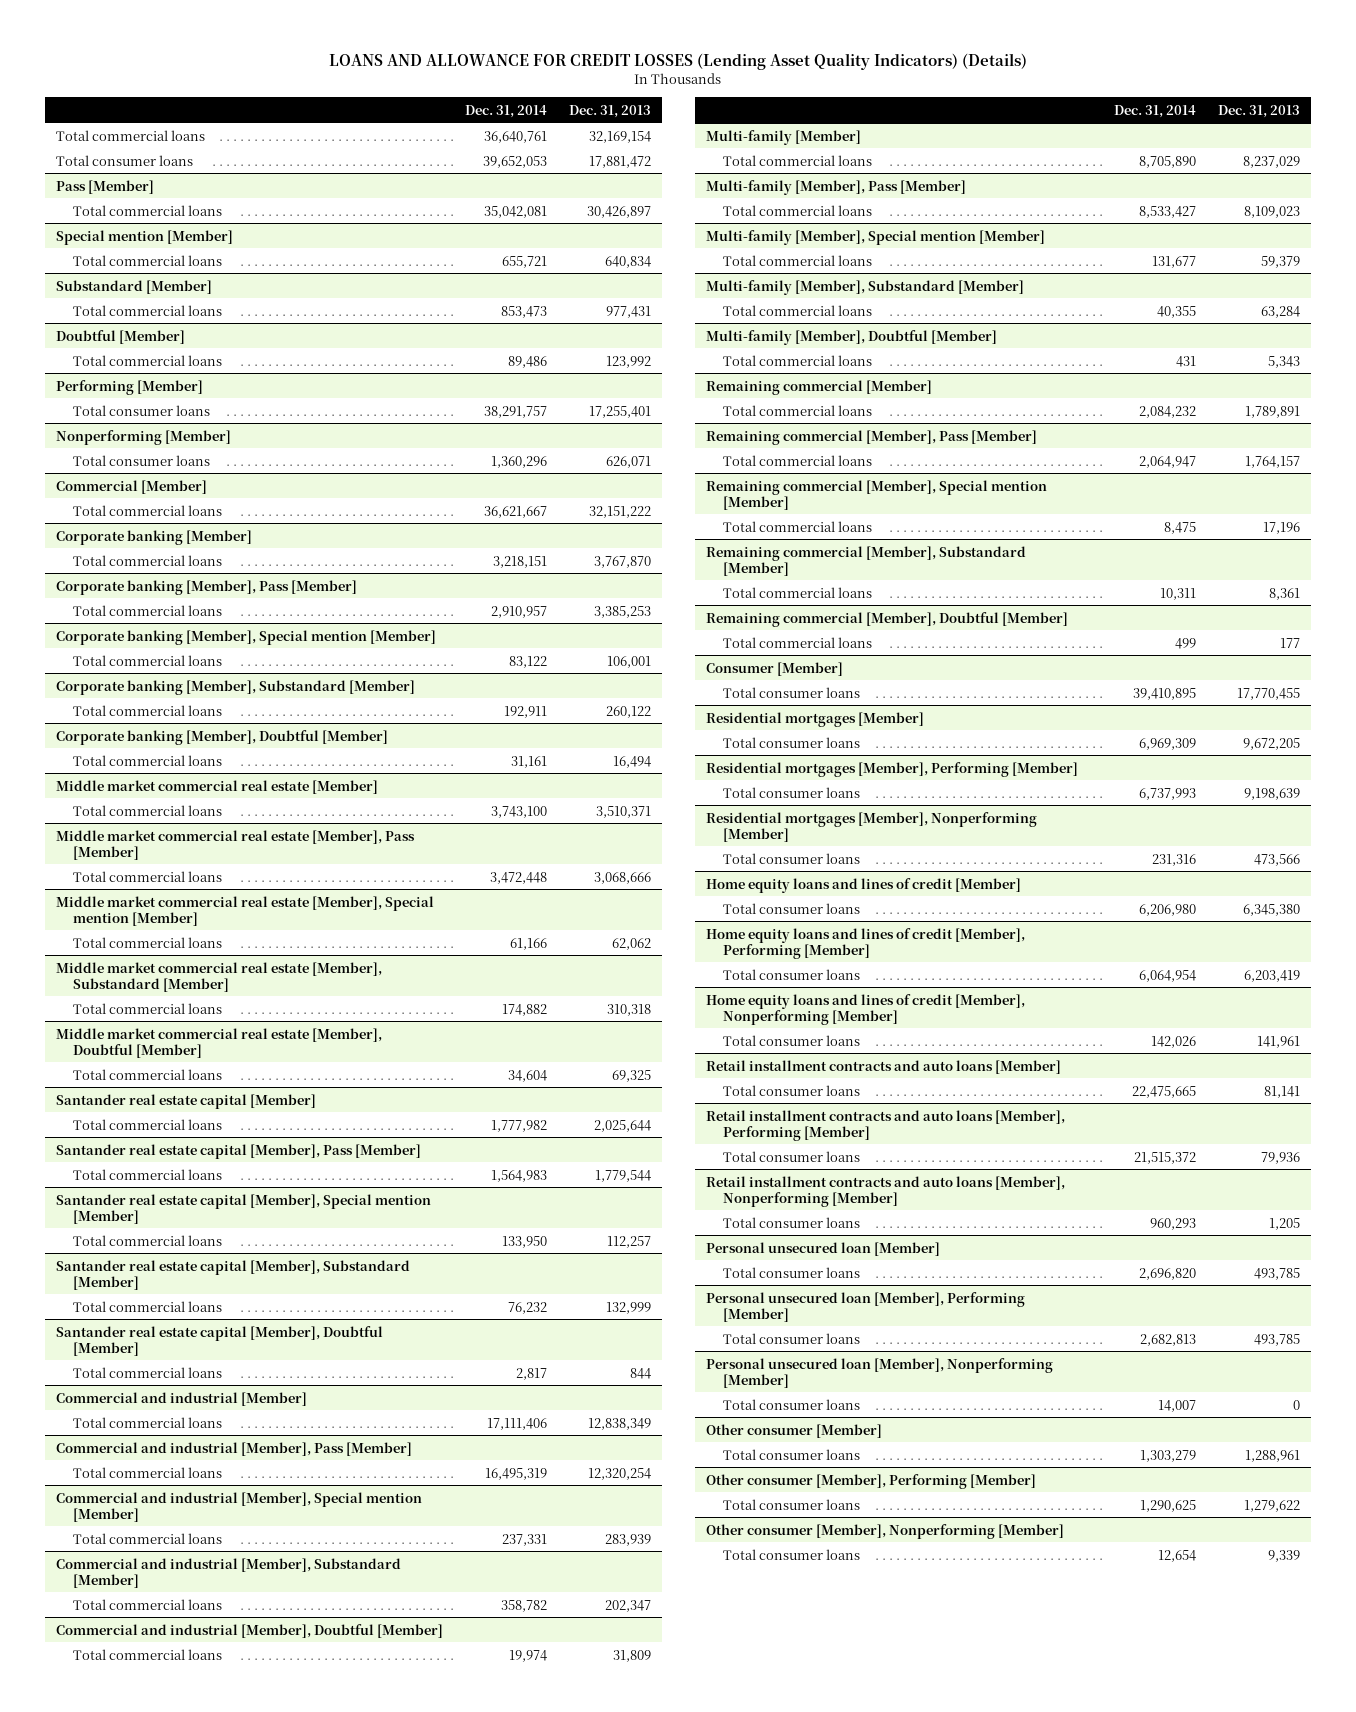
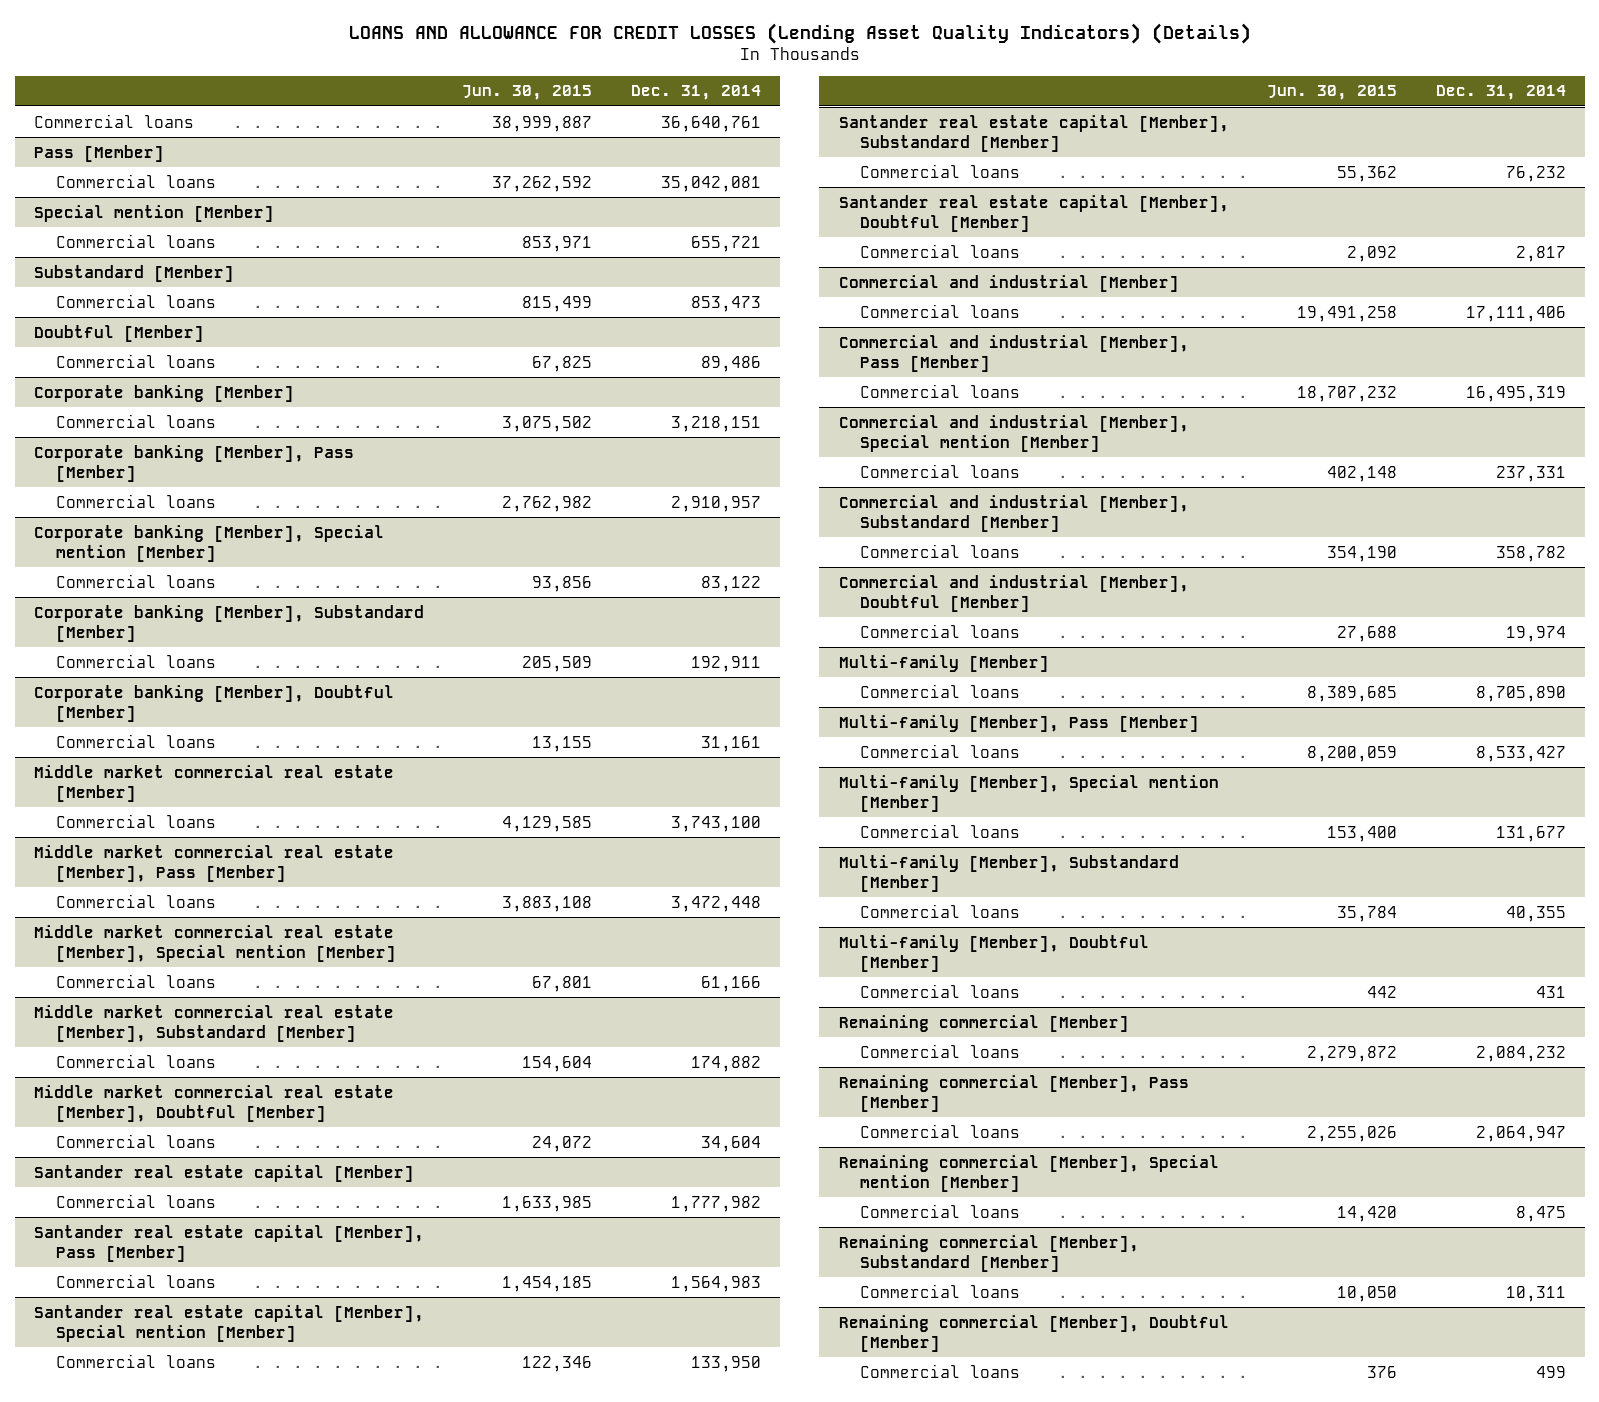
- | Dec. 31, 2014 | Dec. 31, 2013
+ | Jun. 30, 2015 | Dec. 31, 2014
- Total commercial loans | 36,640,761 | 32,169,154
- Total consumer loans | 39,652,053 | 17,881,472
+ Commercial loans | 38,999,887 | 36,640,761
@ Pass [Member]
- Total commercial loans | 35,042,081 | 30,426,897
+ Commercial loans | 37,262,592 | 35,042,081
@ Special mention [Member]
- Total commercial loans | 655,721 | 640,834
+ Commercial loans | 853,971 | 655,721
@ Substandard [Member]
- Total commercial loans | 853,473 | 977,431
+ Commercial loans | 815,499 | 853,473
@ Doubtful [Member]
- Total commercial loans | 89,486 | 123,992
- Performing [Member]
- Total consumer loans | 38,291,757 | 17,255,401
- Nonperforming [Member]
- Total consumer loans | 1,360,296 | 626,071
- Commercial [Member]
- Total commercial loans | 36,621,667 | 32,151,222
@ Doubtful [Member]
+ Commercial loans | 67,825 | 89,486
@ Corporate banking [Member]
- Total commercial loans | 3,218,151 | 3,767,870
+ Commercial loans | 3,075,502 | 3,218,151
@ Corporate banking [Member], Pass [Member]
- Total commercial loans | 2,910,957 | 3,385,253
+ Commercial loans | 2,762,982 | 2,910,957
@ Corporate banking [Member], Special mention [Member]
- Total commercial loans | 83,122 | 106,001
+ Commercial loans | 93,856 | 83,122
@ Corporate banking [Member], Substandard [Member]
- Total commercial loans | 192,911 | 260,122
+ Commercial loans | 205,509 | 192,911
@ Corporate banking [Member], Doubtful [Member]
- Total commercial loans | 31,161 | 16,494
+ Commercial loans | 13,155 | 31,161
@ Middle market commercial real estate [Member]
- Total commercial loans | 3,743,100 | 3,510,371
+ Commercial loans | 4,129,585 | 3,743,100
@ Middle market commercial real estate [Member], Pass [Member]
- Total commercial loans | 3,472,448 | 3,068,666
+ Commercial loans | 3,883,108 | 3,472,448
@ Middle market commercial real estate [Member], Special mention [Member]
- Total commercial loans | 61,166 | 62,062
+ Commercial loans | 67,801 | 61,166
@ Middle market commercial real estate [Member], Substandard [Member]
- Total commercial loans | 174,882 | 310,318
+ Commercial loans | 154,604 | 174,882
@ Middle market commercial real estate [Member], Doubtful [Member]
- Total commercial loans | 34,604 | 69,325
+ Commercial loans | 24,072 | 34,604
@ Santander real estate capital [Member]
- Total commercial loans | 1,777,982 | 2,025,644
+ Commercial loans | 1,633,985 | 1,777,982
@ Santander real estate capital [Member], Pass [Member]
- Total commercial loans | 1,564,983 | 1,779,544
+ Commercial loans | 1,454,185 | 1,564,983
@ Santander real estate capital [Member], Special mention [Member]
- Total commercial loans | 133,950 | 112,257
+ Commercial loans | 122,346 | 133,950
@ Santander real estate capital [Member], Substandard [Member]
- Total commercial loans | 76,232 | 132,999
+ Commercial loans | 55,362 | 76,232
@ Santander real estate capital [Member], Doubtful [Member]
- Total commercial loans | 2,817 | 844
+ Commercial loans | 2,092 | 2,817
@ Commercial and industrial [Member]
- Total commercial loans | 17,111,406 | 12,838,349
+ Commercial loans | 19,491,258 | 17,111,406
@ Commercial and industrial [Member], Pass [Member]
- Total commercial loans | 16,495,319 | 12,320,254
+ Commercial loans | 18,707,232 | 16,495,319
@ Commercial and industrial [Member], Special mention [Member]
- Total commercial loans | 237,331 | 283,939
+ Commercial loans | 402,148 | 237,331
@ Commercial and industrial [Member], Substandard [Member]
- Total commercial loans | 358,782 | 202,347
+ Commercial loans | 354,190 | 358,782
@ Commercial and industrial [Member], Doubtful [Member]
- Total commercial loans | 19,974 | 31,809
+ Commercial loans | 27,688 | 19,974
@ Multi-family [Member]
- Total commercial loans | 8,705,890 | 8,237,029
+ Commercial loans | 8,389,685 | 8,705,890
@ Multi-family [Member], Pass [Member]
- Total commercial loans | 8,533,427 | 8,109,023
+ Commercial loans | 8,200,059 | 8,533,427
@ Multi-family [Member], Special mention [Member]
- Total commercial loans | 131,677 | 59,379
+ Commercial loans | 153,400 | 131,677
@ Multi-family [Member], Substandard [Member]
- Total commercial loans | 40,355 | 63,284
+ Commercial loans | 35,784 | 40,355
@ Multi-family [Member], Doubtful [Member]
- Total commercial loans | 431 | 5,343
+ Commercial loans | 442 | 431
@ Remaining commercial [Member]
- Total commercial loans | 2,084,232 | 1,789,891
+ Commercial loans | 2,279,872 | 2,084,232
@ Remaining commercial [Member], Pass [Member]
- Total commercial loans | 2,064,947 | 1,764,157
+ Commercial loans | 2,255,026 | 2,064,947
@ Remaining commercial [Member], Special mention [Member]
- Total commercial loans | 8,475 | 17,196
+ Commercial loans | 14,420 | 8,475
@ Remaining commercial [Member], Substandard [Member]
- Total commercial loans | 10,311 | 8,361
+ Commercial loans | 10,050 | 10,311
@ Remaining commercial [Member], Doubtful [Member]
- Total commercial loans | 499 | 177
- Consumer [Member]
- Total consumer loans | 39,410,895 | 17,770,455
- Residential mortgages [Member]
- Total consumer loans | 6,969,309 | 9,672,205
- Residential mortgages [Member], Performing [Member]
- Total consumer loans | 6,737,993 | 9,198,639
- Residential mortgages [Member], Nonperforming [Member]
- Total consumer loans | 231,316 | 473,566
- Home equity loans and lines of credit [Member]
- Total consumer loans | 6,206,980 | 6,345,380
- Home equity loans and lines of credit [Member], Performing [Member]
- Total consumer loans | 6,064,954 | 6,203,419
- Home equity loans and lines of credit [Member], Nonperforming [Member]
- Total consumer loans | 142,026 | 141,961
- Retail installment contracts and auto loans [Member]
- Total consumer loans | 22,475,665 | 81,141
- Retail installment contracts and auto loans [Member], Performing [Member]
- Total consumer loans | 21,515,372 | 79,936
- Retail installment contracts and auto loans [Member], Nonperforming [Member]
- Total consumer loans | 960,293 | 1,205
- Personal unsecured loan [Member]
- Total consumer loans | 2,696,820 | 493,785
- Personal unsecured loan [Member], Performing [Member]
- Total consumer loans | 2,682,813 | 493,785
- Personal unsecured loan [Member], Nonperforming [Member]
- Total consumer loans | 14,007 | 0
- Other consumer [Member]
- Total consumer loans | 1,303,279 | 1,288,961
- Other consumer [Member], Performing [Member]
- Total consumer loans | 1,290,625 | 1,279,622
- Other consumer [Member], Nonperforming [Member]
- Total consumer loans | 12,654 | 9,339
@ Remaining commercial [Member], Doubtful [Member]
+ Commercial loans | 376 | 499

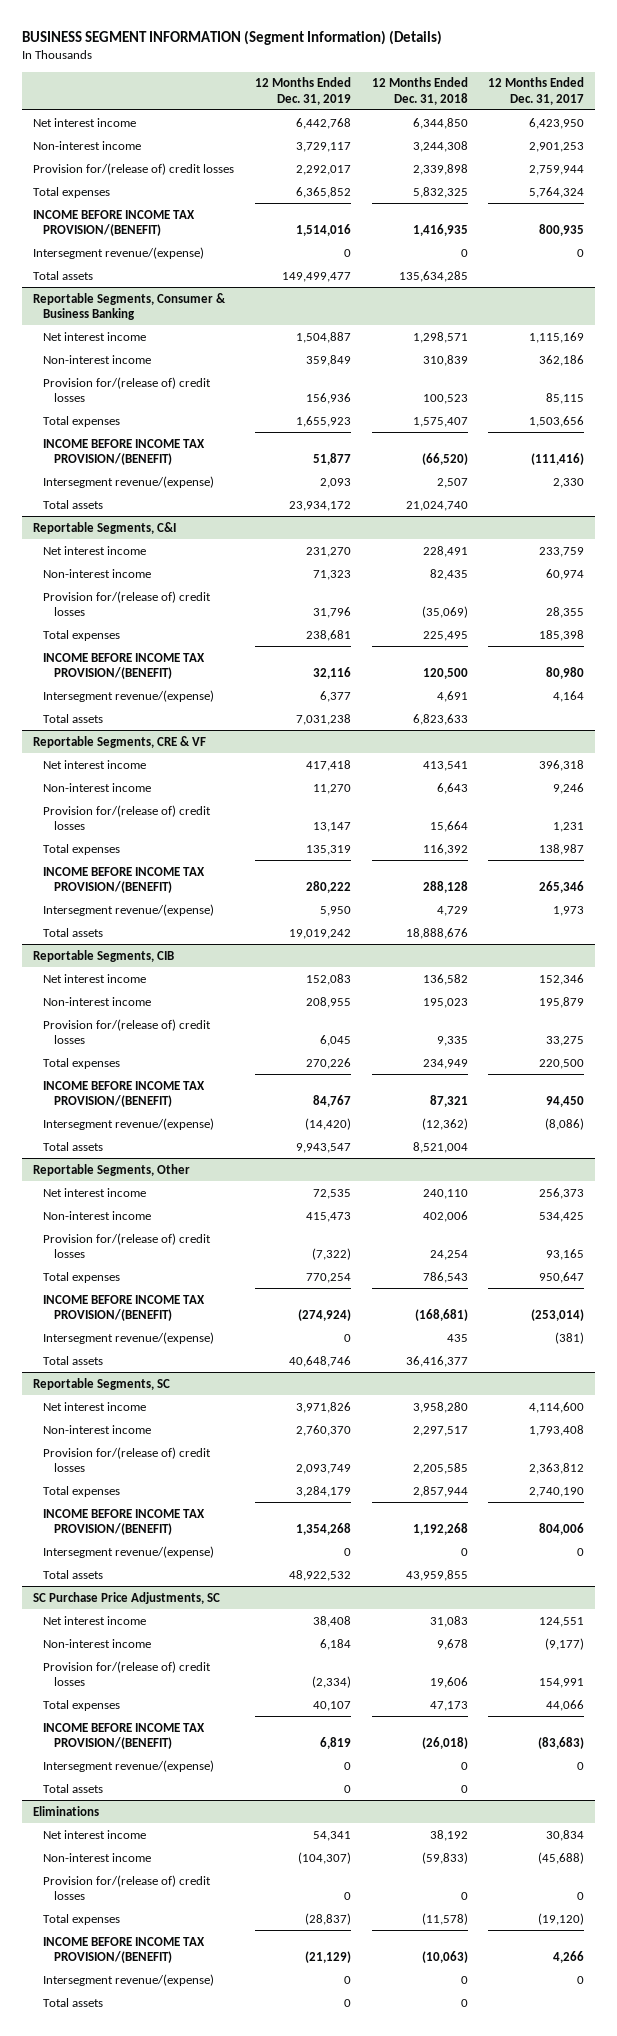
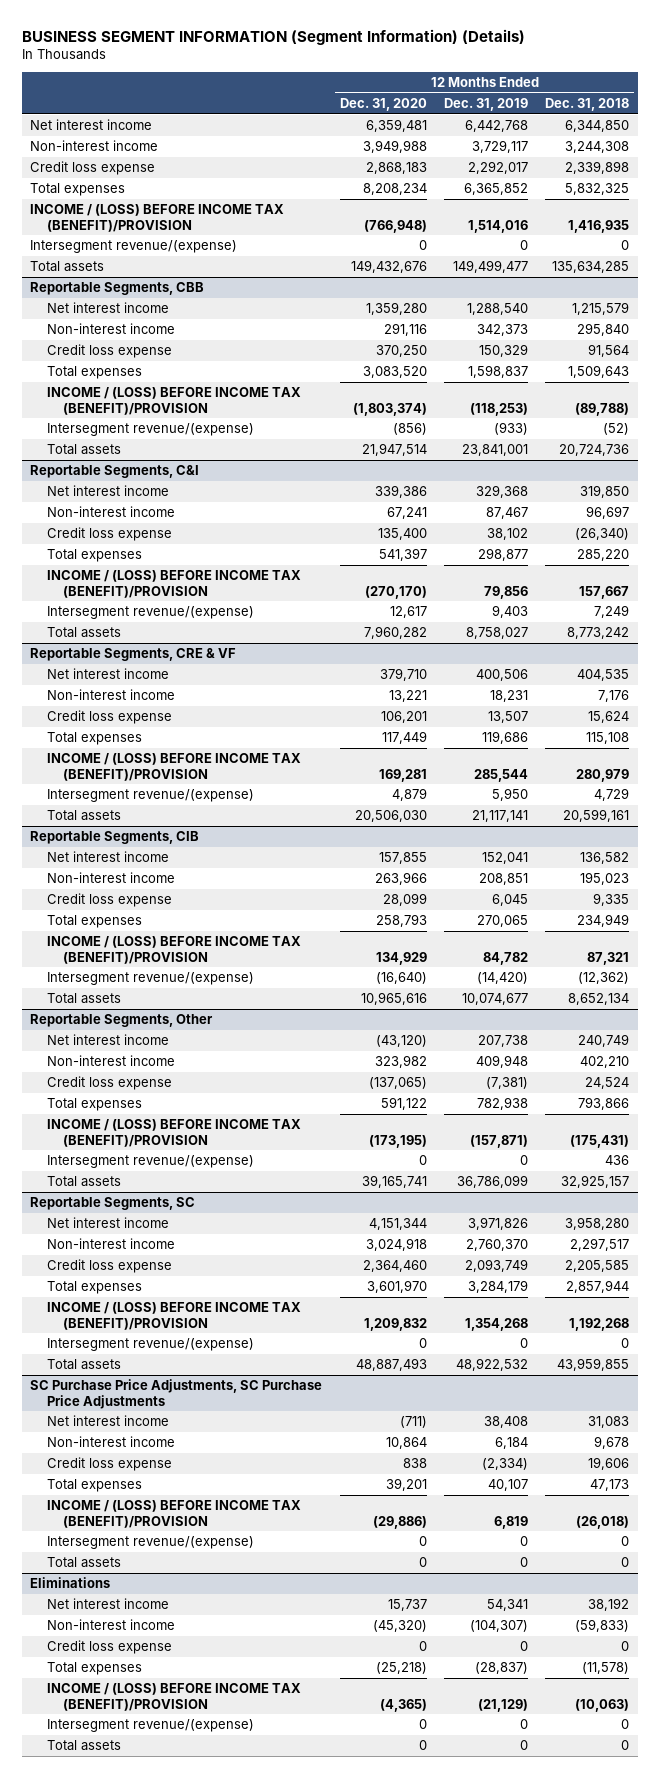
- | 12 Months Ended Dec. 31, 2019 | 12 Months Ended Dec. 31, 2018 | 12 Months Ended Dec. 31, 2017
+ | 12 Months Ended Dec. 31, 2020 | 12 Months Ended Dec. 31, 2019 | 12 Months Ended Dec. 31, 2018
- Provision for/(release of) credit losses | 2,292,017 | 2,339,898 | 2,759,944
+ Credit loss expense | 2,868,183 | 2,292,017 | 2,339,898
- INCOME BEFORE INCOME TAX PROVISION/(BENEFIT) | 1,514,016 | 1,416,935 | 800,935
+ INCOME / (LOSS) BEFORE INCOME TAX (BENEFIT)/PROVISION | (766,948) | 1,514,016 | 1,416,935
- Reportable Segments, Consumer & Business Banking
- Net interest income | 1,504,887 | 1,298,571 | 1,115,169
- Non-interest income | 359,849 | 310,839 | 362,186
- Provision for/(release of) credit losses | 156,936 | 100,523 | 85,115
- Total expenses | 1,655,923 | 1,575,407 | 1,503,656
- INCOME BEFORE INCOME TAX PROVISION/(BENEFIT) | 51,877 | (66,520) | (111,416)
- Intersegment revenue/(expense) | 2,093 | 2,507 | 2,330
- Total assets | 23,934,172 | 21,024,740 |
+ Reportable Segments, CBB
+ Net interest income | 1,359,280 | 1,288,540 | 1,215,579
+ Non-interest income | 291,116 | 342,373 | 295,840
+ Credit loss expense | 370,250 | 150,329 | 91,564
+ Total expenses | 3,083,520 | 1,598,837 | 1,509,643
+ INCOME / (LOSS) BEFORE INCOME TAX (BENEFIT)/PROVISION | (1,803,374) | (118,253) | (89,788)
+ Intersegment revenue/(expense) | (856) | (933) | (52)
+ Total assets | 21,947,514 | 23,841,001 | 20,724,736
@ Reportable Segments, C&I
- Net interest income | 231,270 | 228,491 | 233,759
- Non-interest income | 71,323 | 82,435 | 60,974
- Provision for/(release of) credit losses | 31,796 | (35,069) | 28,355
- Total expenses | 238,681 | 225,495 | 185,398
- INCOME BEFORE INCOME TAX PROVISION/(BENEFIT) | 32,116 | 120,500 | 80,980
- Intersegment revenue/(expense) | 6,377 | 4,691 | 4,164
- Total assets | 7,031,238 | 6,823,633 |
+ Net interest income | 339,386 | 329,368 | 319,850
+ Non-interest income | 67,241 | 87,467 | 96,697
+ Credit loss expense | 135,400 | 38,102 | (26,340)
+ Total expenses | 541,397 | 298,877 | 285,220
+ INCOME / (LOSS) BEFORE INCOME TAX (BENEFIT)/PROVISION | (270,170) | 79,856 | 157,667
+ Intersegment revenue/(expense) | 12,617 | 9,403 | 7,249
+ Total assets | 7,960,282 | 8,758,027 | 8,773,242
@ Reportable Segments, CRE & VF
- Net interest income | 417,418 | 413,541 | 396,318
- Non-interest income | 11,270 | 6,643 | 9,246
- Provision for/(release of) credit losses | 13,147 | 15,664 | 1,231
- Total expenses | 135,319 | 116,392 | 138,987
- INCOME BEFORE INCOME TAX PROVISION/(BENEFIT) | 280,222 | 288,128 | 265,346
+ Net interest income | 379,710 | 400,506 | 404,535
+ Non-interest income | 13,221 | 18,231 | 7,176
+ Credit loss expense | 106,201 | 13,507 | 15,624
+ Total expenses | 117,449 | 119,686 | 115,108
+ INCOME / (LOSS) BEFORE INCOME TAX (BENEFIT)/PROVISION | 169,281 | 285,544 | 280,979
- Total assets | 19,019,242 | 18,888,676 |
+ Total assets | 20,506,030 | 21,117,141 | 20,599,161
@ Reportable Segments, CIB
- Net interest income | 152,083 | 136,582 | 152,346
- Non-interest income | 208,955 | 195,023 | 195,879
- Provision for/(release of) credit losses | 6,045 | 9,335 | 33,275
- Total expenses | 270,226 | 234,949 | 220,500
- INCOME BEFORE INCOME TAX PROVISION/(BENEFIT) | 84,767 | 87,321 | 94,450
+ Net interest income | 157,855 | 152,041 | 136,582
+ Non-interest income | 263,966 | 208,851 | 195,023
+ Credit loss expense | 28,099 | 6,045 | 9,335
+ Total expenses | 258,793 | 270,065 | 234,949
+ INCOME / (LOSS) BEFORE INCOME TAX (BENEFIT)/PROVISION | 134,929 | 84,782 | 87,321
- Total assets | 9,943,547 | 8,521,004 |
+ Total assets | 10,965,616 | 10,074,677 | 8,652,134
@ Reportable Segments, Other
- Net interest income | 72,535 | 240,110 | 256,373
- Non-interest income | 415,473 | 402,006 | 534,425
- Provision for/(release of) credit losses | (7,322) | 24,254 | 93,165
- Total expenses | 770,254 | 786,543 | 950,647
- INCOME BEFORE INCOME TAX PROVISION/(BENEFIT) | (274,924) | (168,681) | (253,014)
- Intersegment revenue/(expense) | 0 | 435 | (381)
- Total assets | 40,648,746 | 36,416,377 |
+ Net interest income | (43,120) | 207,738 | 240,749
+ Non-interest income | 323,982 | 409,948 | 402,210
+ Credit loss expense | (137,065) | (7,381) | 24,524
+ Total expenses | 591,122 | 782,938 | 793,866
+ INCOME / (LOSS) BEFORE INCOME TAX (BENEFIT)/PROVISION | (173,195) | (157,871) | (175,431)
+ Intersegment revenue/(expense) | 0 | 0 | 436
+ Total assets | 39,165,741 | 36,786,099 | 32,925,157
@ Reportable Segments, SC
- Provision for/(release of) credit losses | 2,093,749 | 2,205,585 | 2,363,812
+ Credit loss expense | 2,364,460 | 2,093,749 | 2,205,585
- INCOME BEFORE INCOME TAX PROVISION/(BENEFIT) | 1,354,268 | 1,192,268 | 804,006
+ INCOME / (LOSS) BEFORE INCOME TAX (BENEFIT)/PROVISION | 1,209,832 | 1,354,268 | 1,192,268
- SC Purchase Price Adjustments, SC
+ SC Purchase Price Adjustments, SC Purchase Price Adjustments
- Provision for/(release of) credit losses | (2,334) | 19,606 | 154,991
+ Credit loss expense | 838 | (2,334) | 19,606
- INCOME BEFORE INCOME TAX PROVISION/(BENEFIT) | 6,819 | (26,018) | (83,683)
+ INCOME / (LOSS) BEFORE INCOME TAX (BENEFIT)/PROVISION | (29,886) | 6,819 | (26,018)
@ Eliminations
- Provision for/(release of) credit losses | 0 | 0 | 0
+ Credit loss expense | 0 | 0 | 0
- INCOME BEFORE INCOME TAX PROVISION/(BENEFIT) | (21,129) | (10,063) | 4,266
+ INCOME / (LOSS) BEFORE INCOME TAX (BENEFIT)/PROVISION | (4,365) | (21,129) | (10,063)

